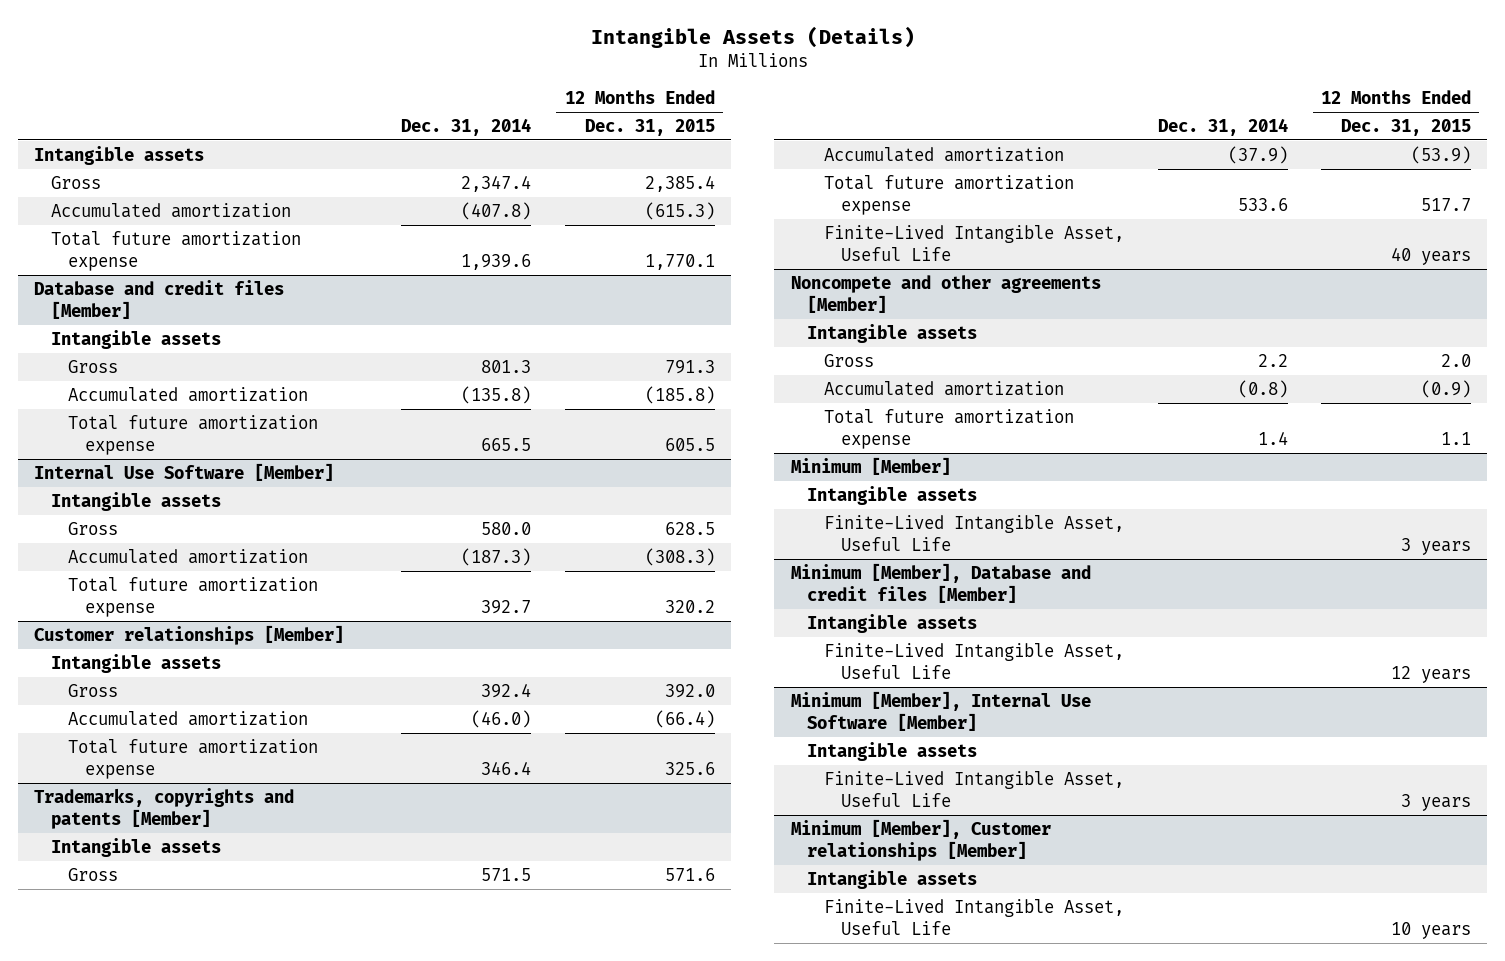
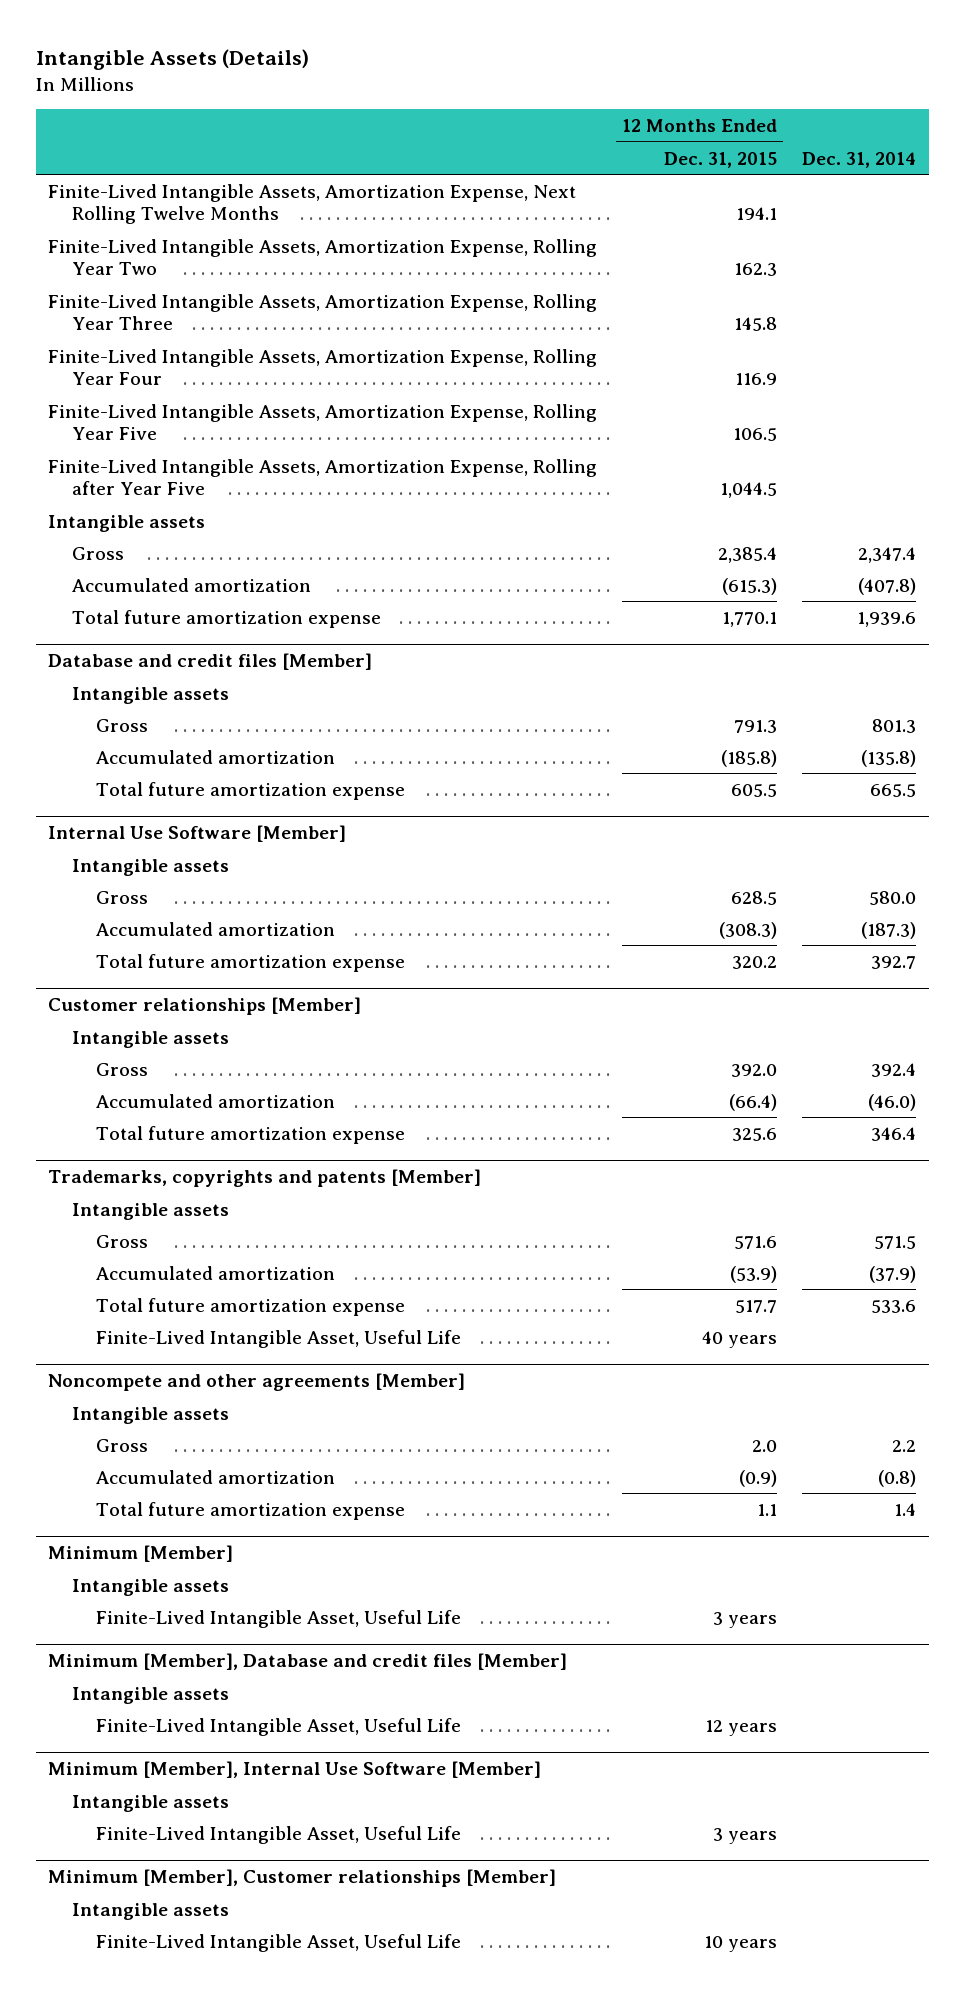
- | Dec. 31, 2014 | 12 Months Ended Dec. 31, 2015
+ | 12 Months Ended Dec. 31, 2015 | Dec. 31, 2014
+ Finite-Lived Intangible Assets, Amortization Expense, Next Rolling Twelve Months | 194.1 |
+ Finite-Lived Intangible Assets, Amortization Expense, Rolling Year Two | 162.3 |
+ Finite-Lived Intangible Assets, Amortization Expense, Rolling Year Three | 145.8 |
+ Finite-Lived Intangible Assets, Amortization Expense, Rolling Year Four | 116.9 |
+ Finite-Lived Intangible Assets, Amortization Expense, Rolling Year Five | 106.5 |
+ Finite-Lived Intangible Assets, Amortization Expense, Rolling after Year Five | 1,044.5 |

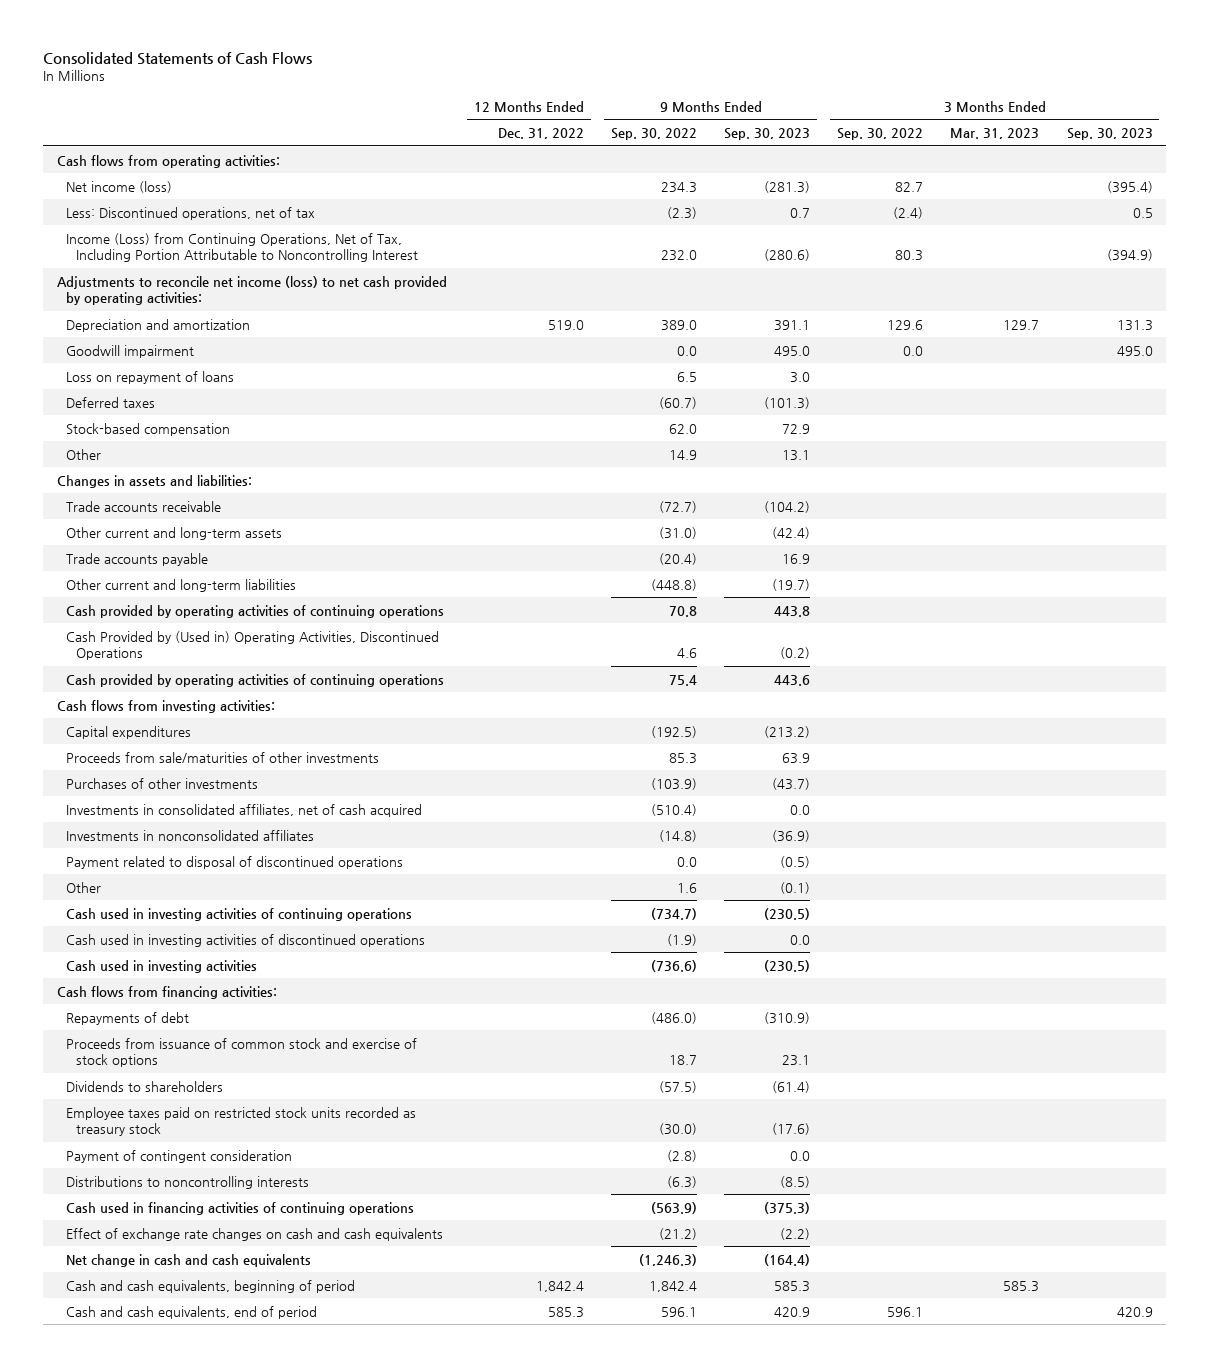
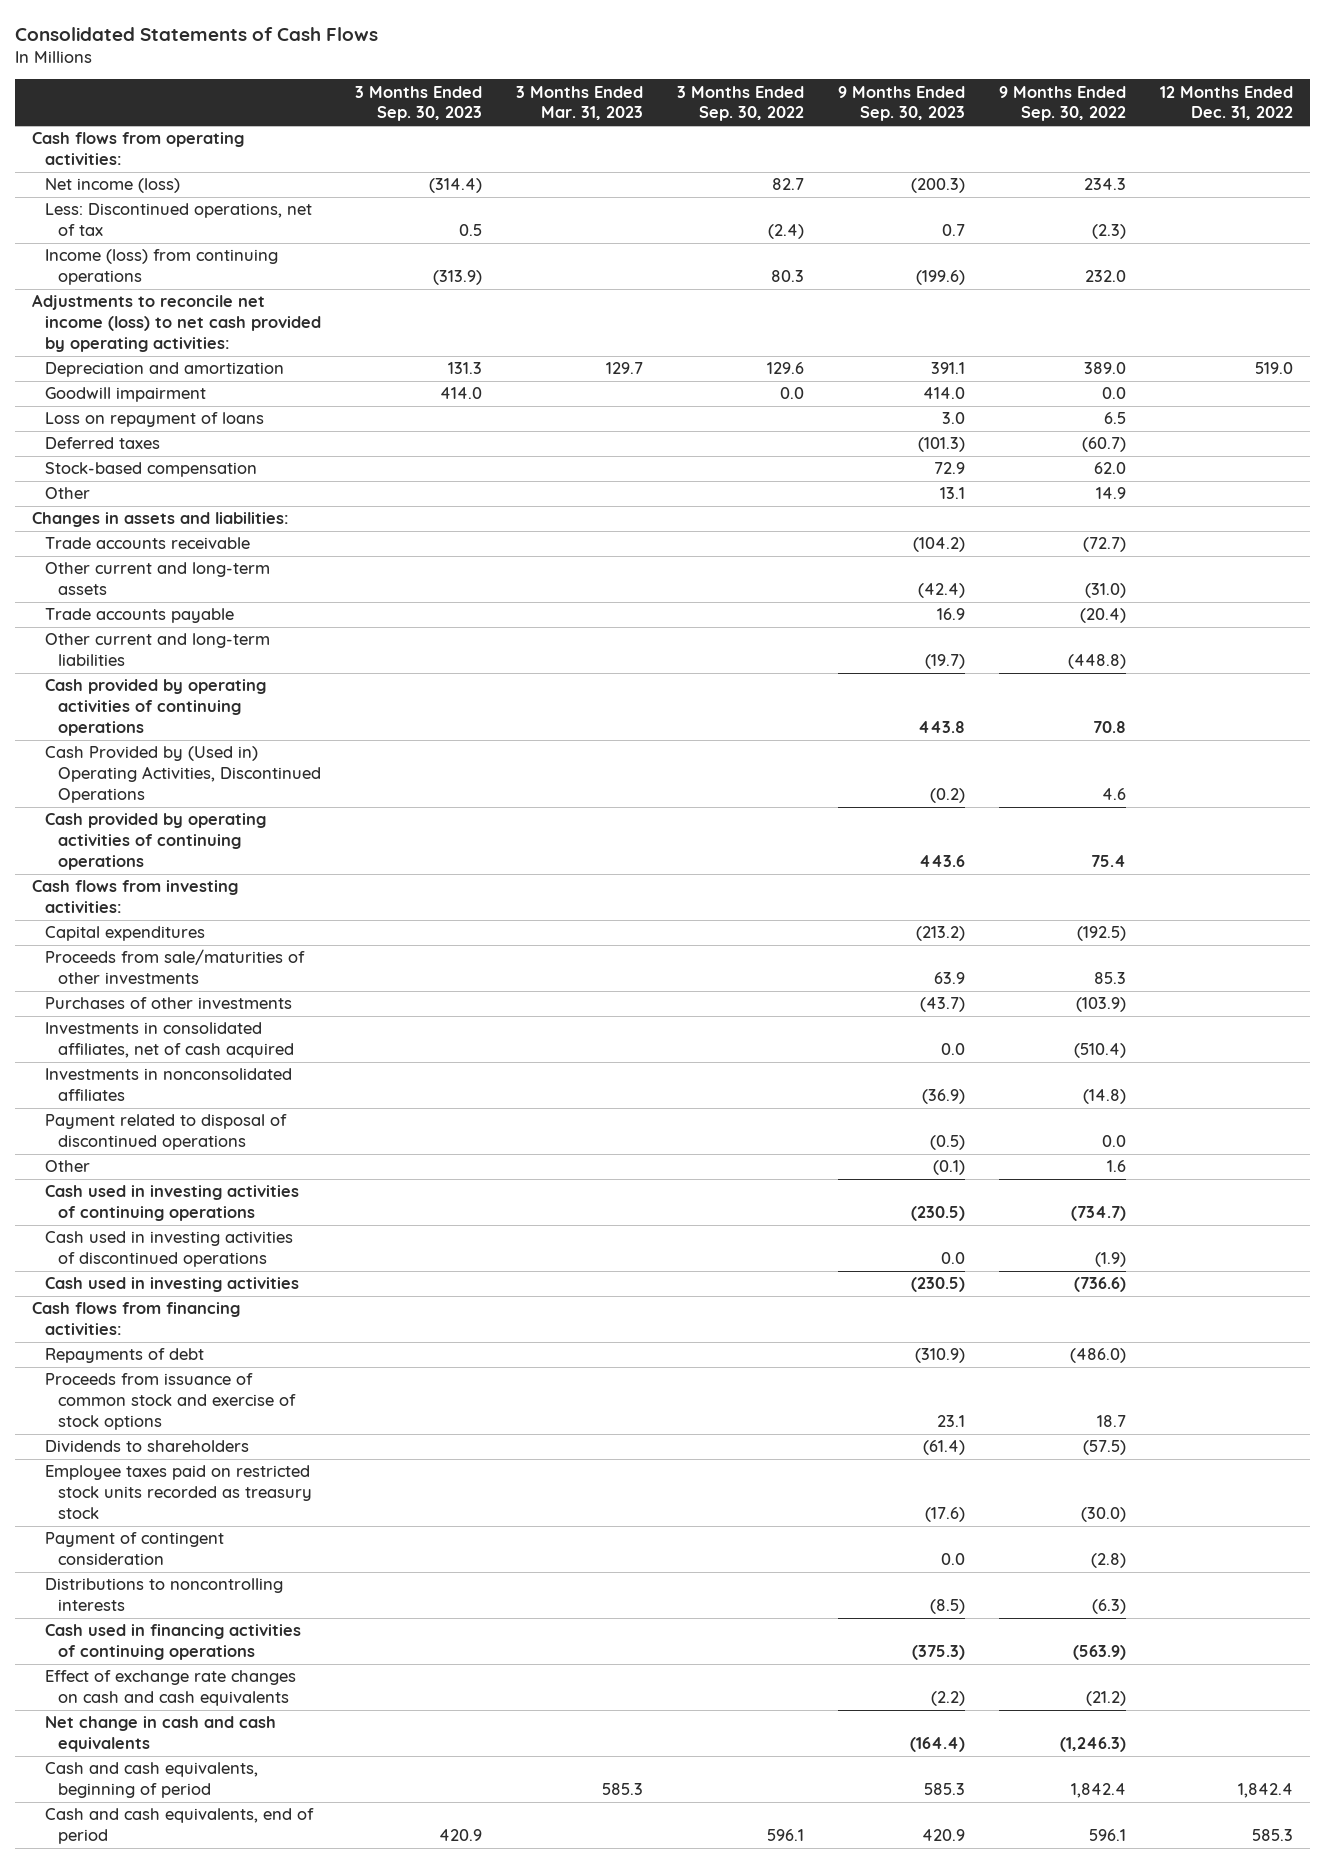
- | 12 Months Ended Dec. 31, 2022 | 9 Months Ended Sep. 30, 2022 | 9 Months Ended Sep. 30, 2023 | 3 Months Ended Sep. 30, 2022 | 3 Months Ended Mar. 31, 2023 | 3 Months Ended Sep. 30, 2023
+ | 3 Months Ended Sep. 30, 2023 | 3 Months Ended Mar. 31, 2023 | 3 Months Ended Sep. 30, 2022 | 9 Months Ended Sep. 30, 2023 | 9 Months Ended Sep. 30, 2022 | 12 Months Ended Dec. 31, 2022
- Net income (loss) | | 234.3 | (281.3) | 82.7 | | (395.4)
+ Net income (loss) | (314.4) | | 82.7 | (200.3) | 234.3 |
- Income (Loss) from Continuing Operations, Net of Tax, Including Portion Attributable to Noncontrolling Interest | | 232.0 | (280.6) | 80.3 | | (394.9)
+ Income (loss) from continuing operations | (313.9) | | 80.3 | (199.6) | 232.0 |
- Goodwill impairment | | 0.0 | 495.0 | 0.0 | | 495.0
+ Goodwill impairment | 414.0 | | 0.0 | 414.0 | 0.0 |

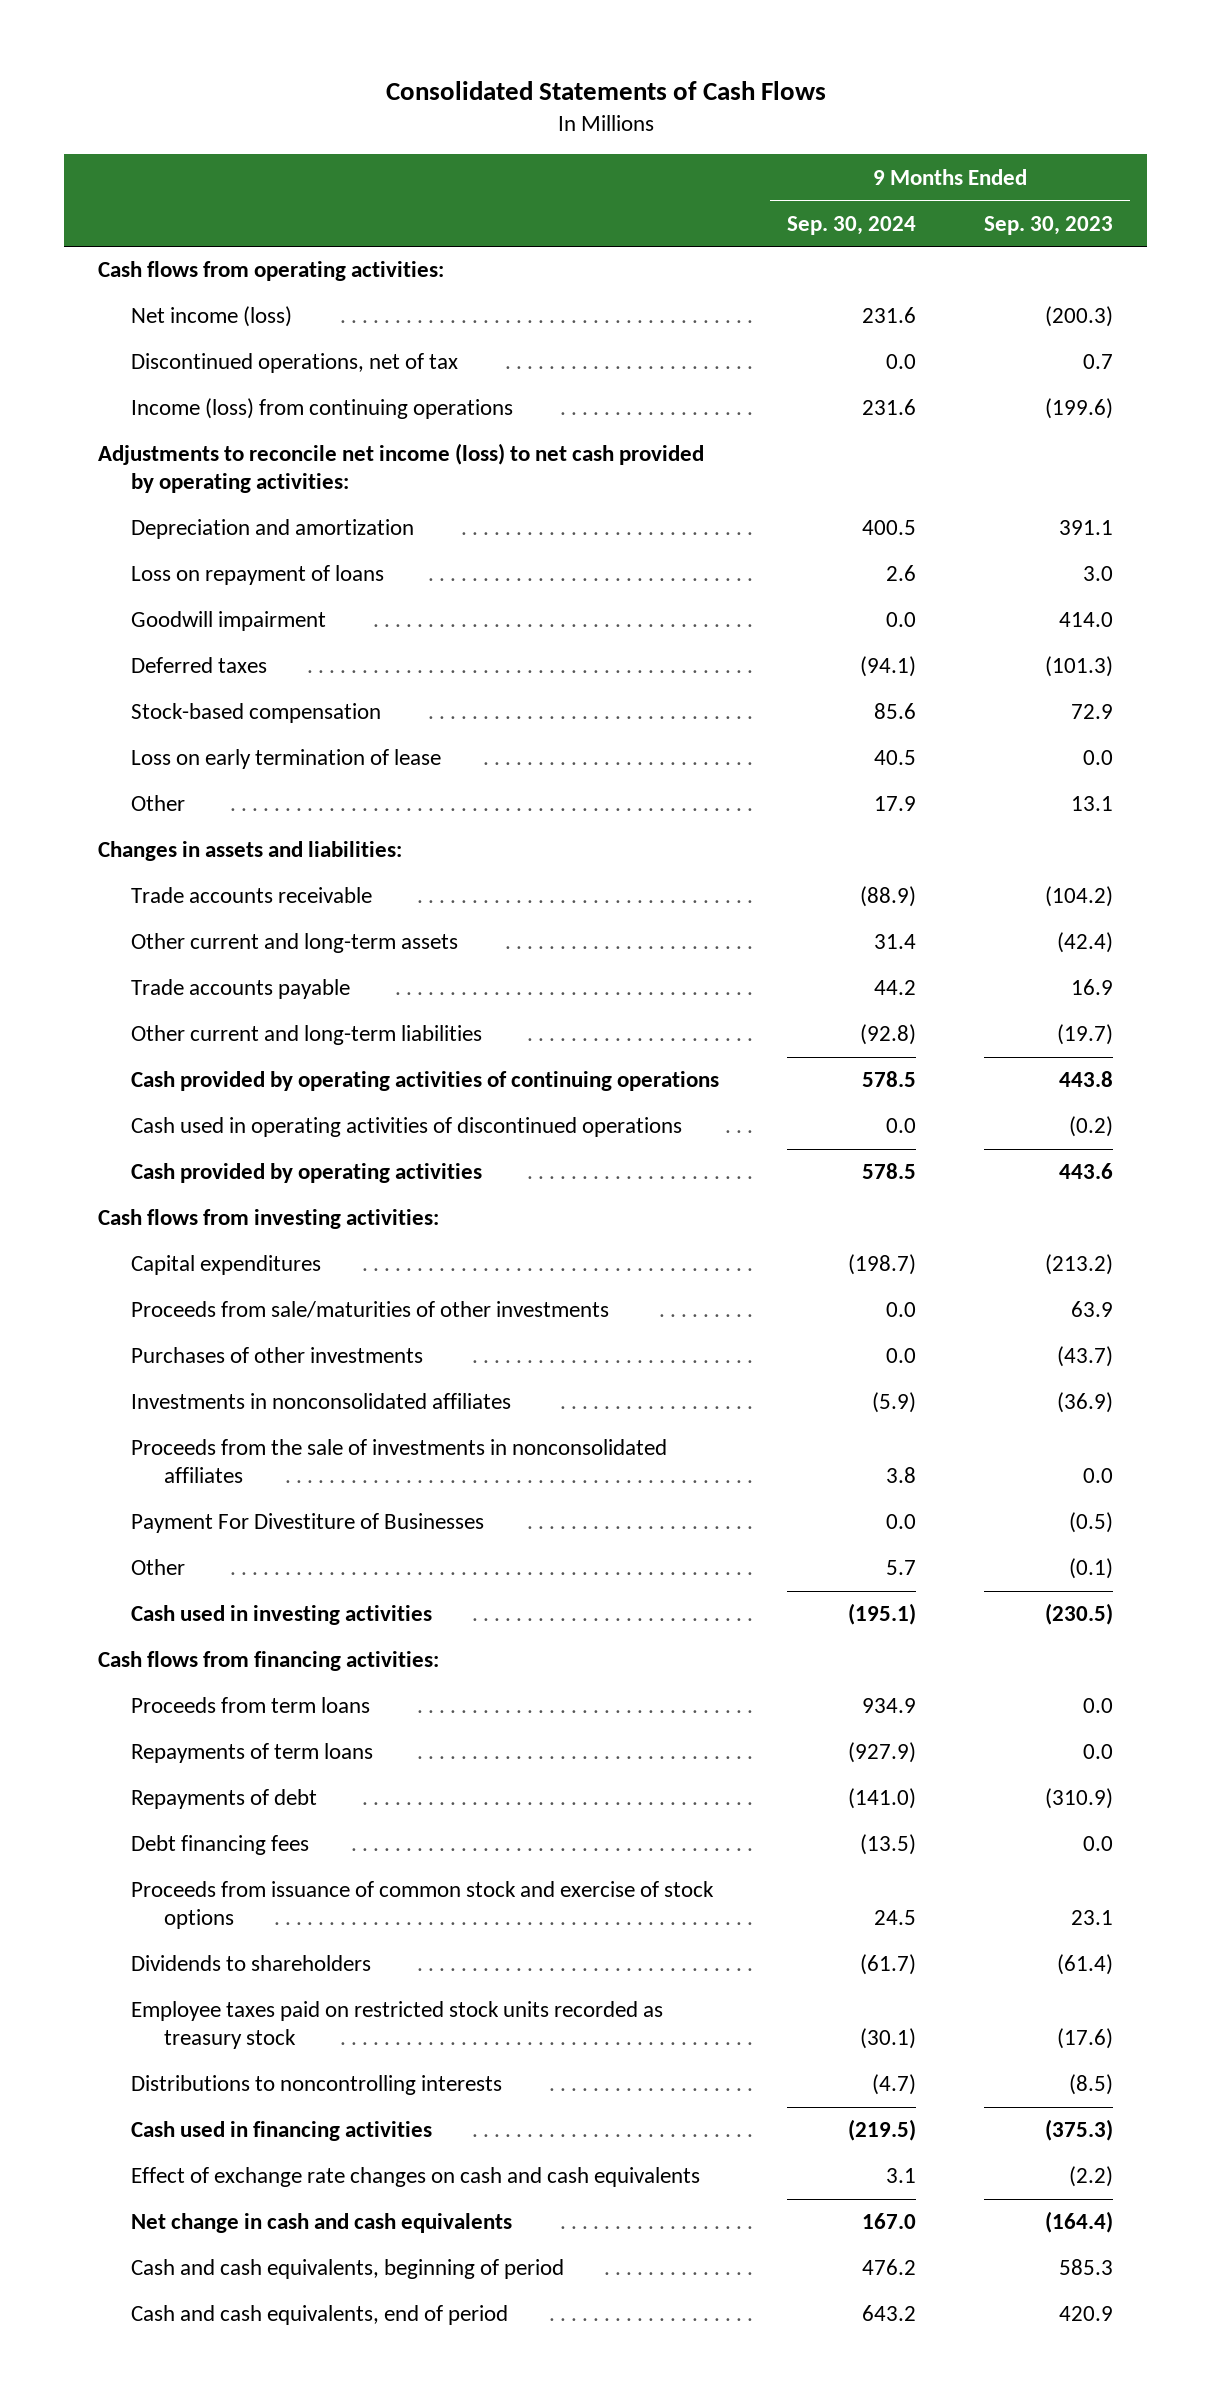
- | 3 Months Ended Sep. 30, 2023 | 3 Months Ended Mar. 31, 2023 | 3 Months Ended Sep. 30, 2022 | 9 Months Ended Sep. 30, 2023 | 9 Months Ended Sep. 30, 2022 | 12 Months Ended Dec. 31, 2022
+ | 9 Months Ended Sep. 30, 2024 | 9 Months Ended Sep. 30, 2023
- Less: Discontinued operations, net of tax | 0.5 | | (2.4) | 0.7 | (2.3) |
+ Discontinued operations, net of tax | 0.0 | 0.7
moved down: Goodwill impairment | 0.0 | 414.0
+ Loss on early termination of lease | 40.5 | 0.0
- Cash Provided by (Used in) Operating Activities, Discontinued Operations | | | | (0.2) | 4.6 |
- Cash provided by operating activities of continuing operations | | | | 443.6 | 75.4 |
+ Cash used in operating activities of discontinued operations | 0.0 | (0.2)
+ Cash provided by operating activities | 578.5 | 443.6
- Investments in consolidated affiliates, net of cash acquired | | | | 0.0 | (510.4) |
- Payment related to disposal of discontinued operations | | | | (0.5) | 0.0 |
+ Proceeds from the sale of investments in nonconsolidated affiliates | 3.8 | 0.0
+ Payment For Divestiture of Businesses | 0.0 | (0.5)
- Cash used in investing activities of continuing operations | | | | (230.5) | (734.7) |
- Cash used in investing activities of discontinued operations | | | | 0.0 | (1.9) |
+ Proceeds from term loans | 934.9 | 0.0
+ Repayments of term loans | (927.9) | 0.0
+ Debt financing fees | (13.5) | 0.0
- Payment of contingent consideration | | | | 0.0 | (2.8) |
- Cash used in financing activities of continuing operations | | | | (375.3) | (563.9) |
+ Cash used in financing activities | (219.5) | (375.3)

